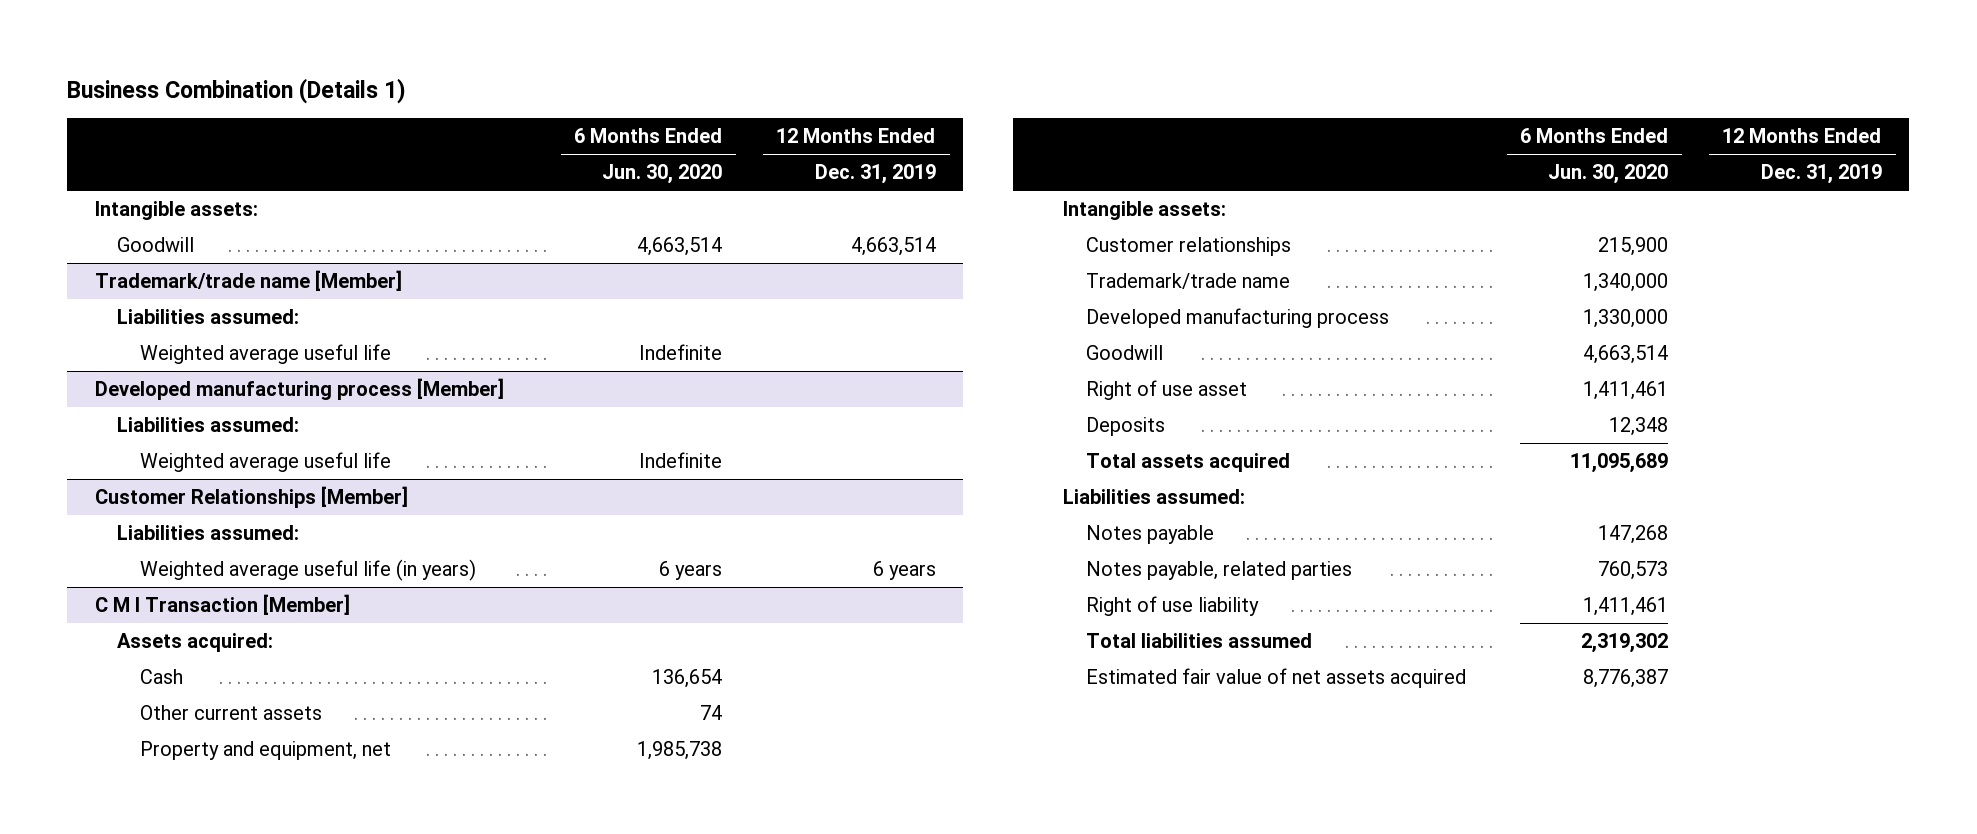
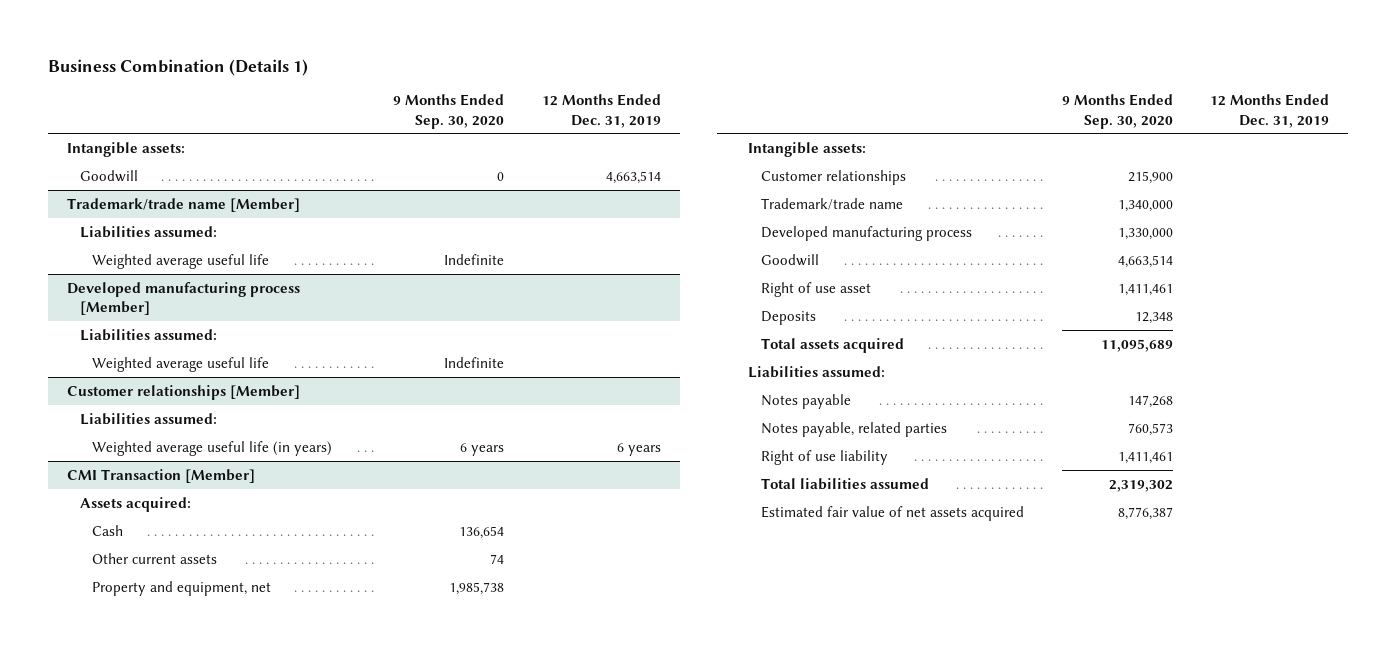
- | 6 Months Ended Jun. 30, 2020 | 12 Months Ended Dec. 31, 2019
+ | 9 Months Ended Sep. 30, 2020 | 12 Months Ended Dec. 31, 2019
- Customer Relationships [Member]
+ Customer relationships [Member]
- C M I Transaction [Member]
- Assets acquired:
- Cash | 136,654 |
- Other current assets | 74 |
- Property and equipment, net | 1,985,738 |
- Intangible assets:
- Customer relationships | 215,900 |
- Trademark/trade name | 1,340,000 |
- Developed manufacturing process | 1,330,000 |
- Goodwill | 4,663,514 |
- Right of use asset | 1,411,461 |
- Deposits | 12,348 |
- Total assets acquired | 11,095,689 |
- Liabilities assumed:
- Notes payable | 147,268 |
- Notes payable, related parties | 760,573 |
- Right of use liability | 1,411,461 |
- Total liabilities assumed | 2,319,302 |
- Estimated fair value of net assets acquired | 8,776,387 |
+ CMI Transaction [Member]
+ Assets acquired:
+ Cash | 136,654 |
+ Other current assets | 74 |
+ Property and equipment, net | 1,985,738 |
+ Intangible assets:
+ Customer relationships | 215,900 |
+ Trademark/trade name | 1,340,000 |
+ Developed manufacturing process | 1,330,000 |
+ Goodwill | 4,663,514 |
+ Right of use asset | 1,411,461 |
+ Deposits | 12,348 |
+ Total assets acquired | 11,095,689 |
+ Liabilities assumed:
+ Notes payable | 147,268 |
+ Notes payable, related parties | 760,573 |
+ Right of use liability | 1,411,461 |
+ Total liabilities assumed | 2,319,302 |
+ Estimated fair value of net assets acquired | 8,776,387 |

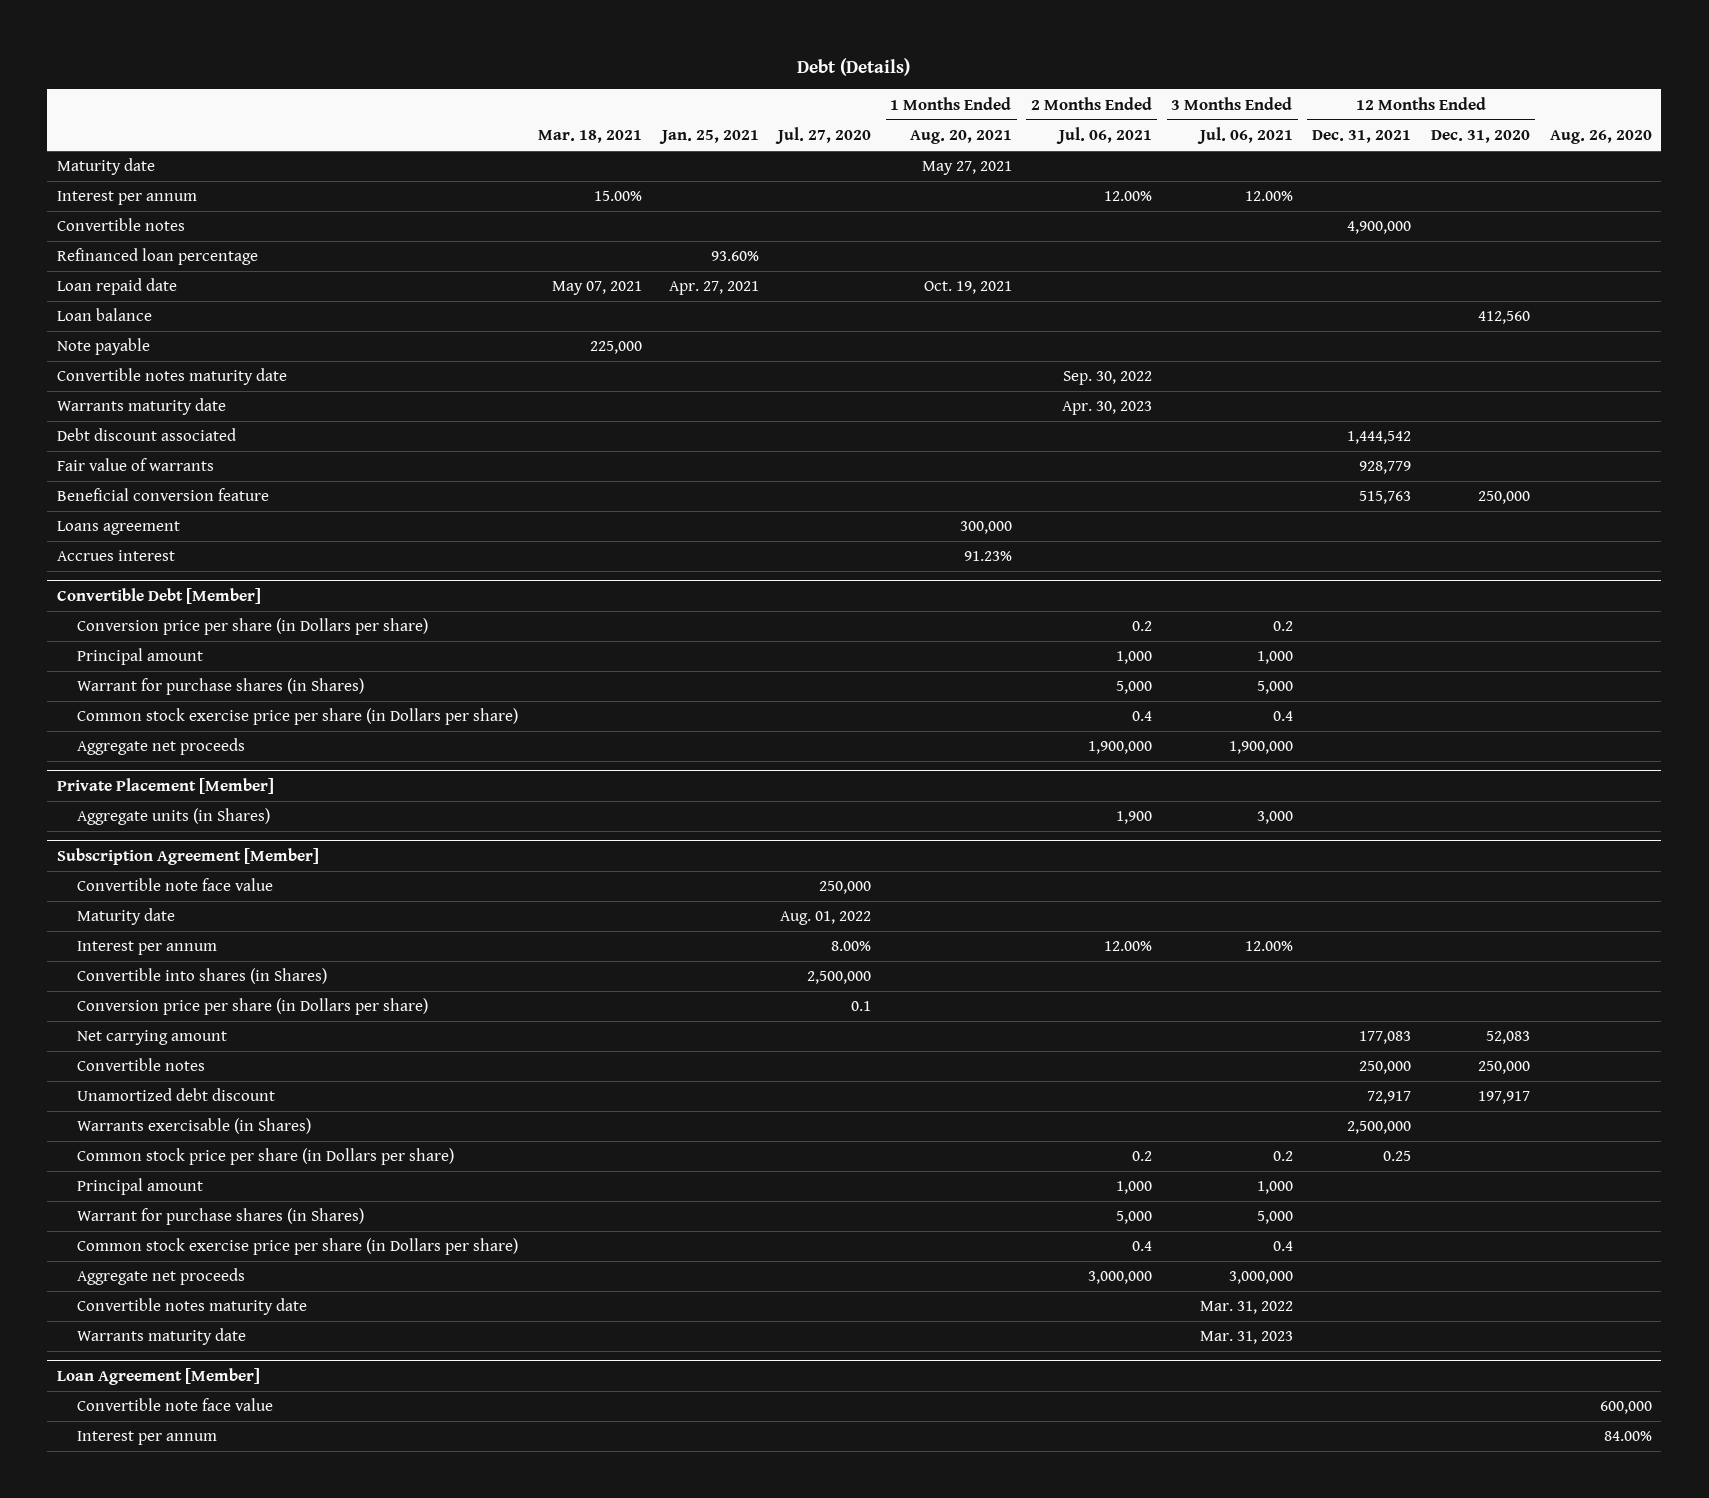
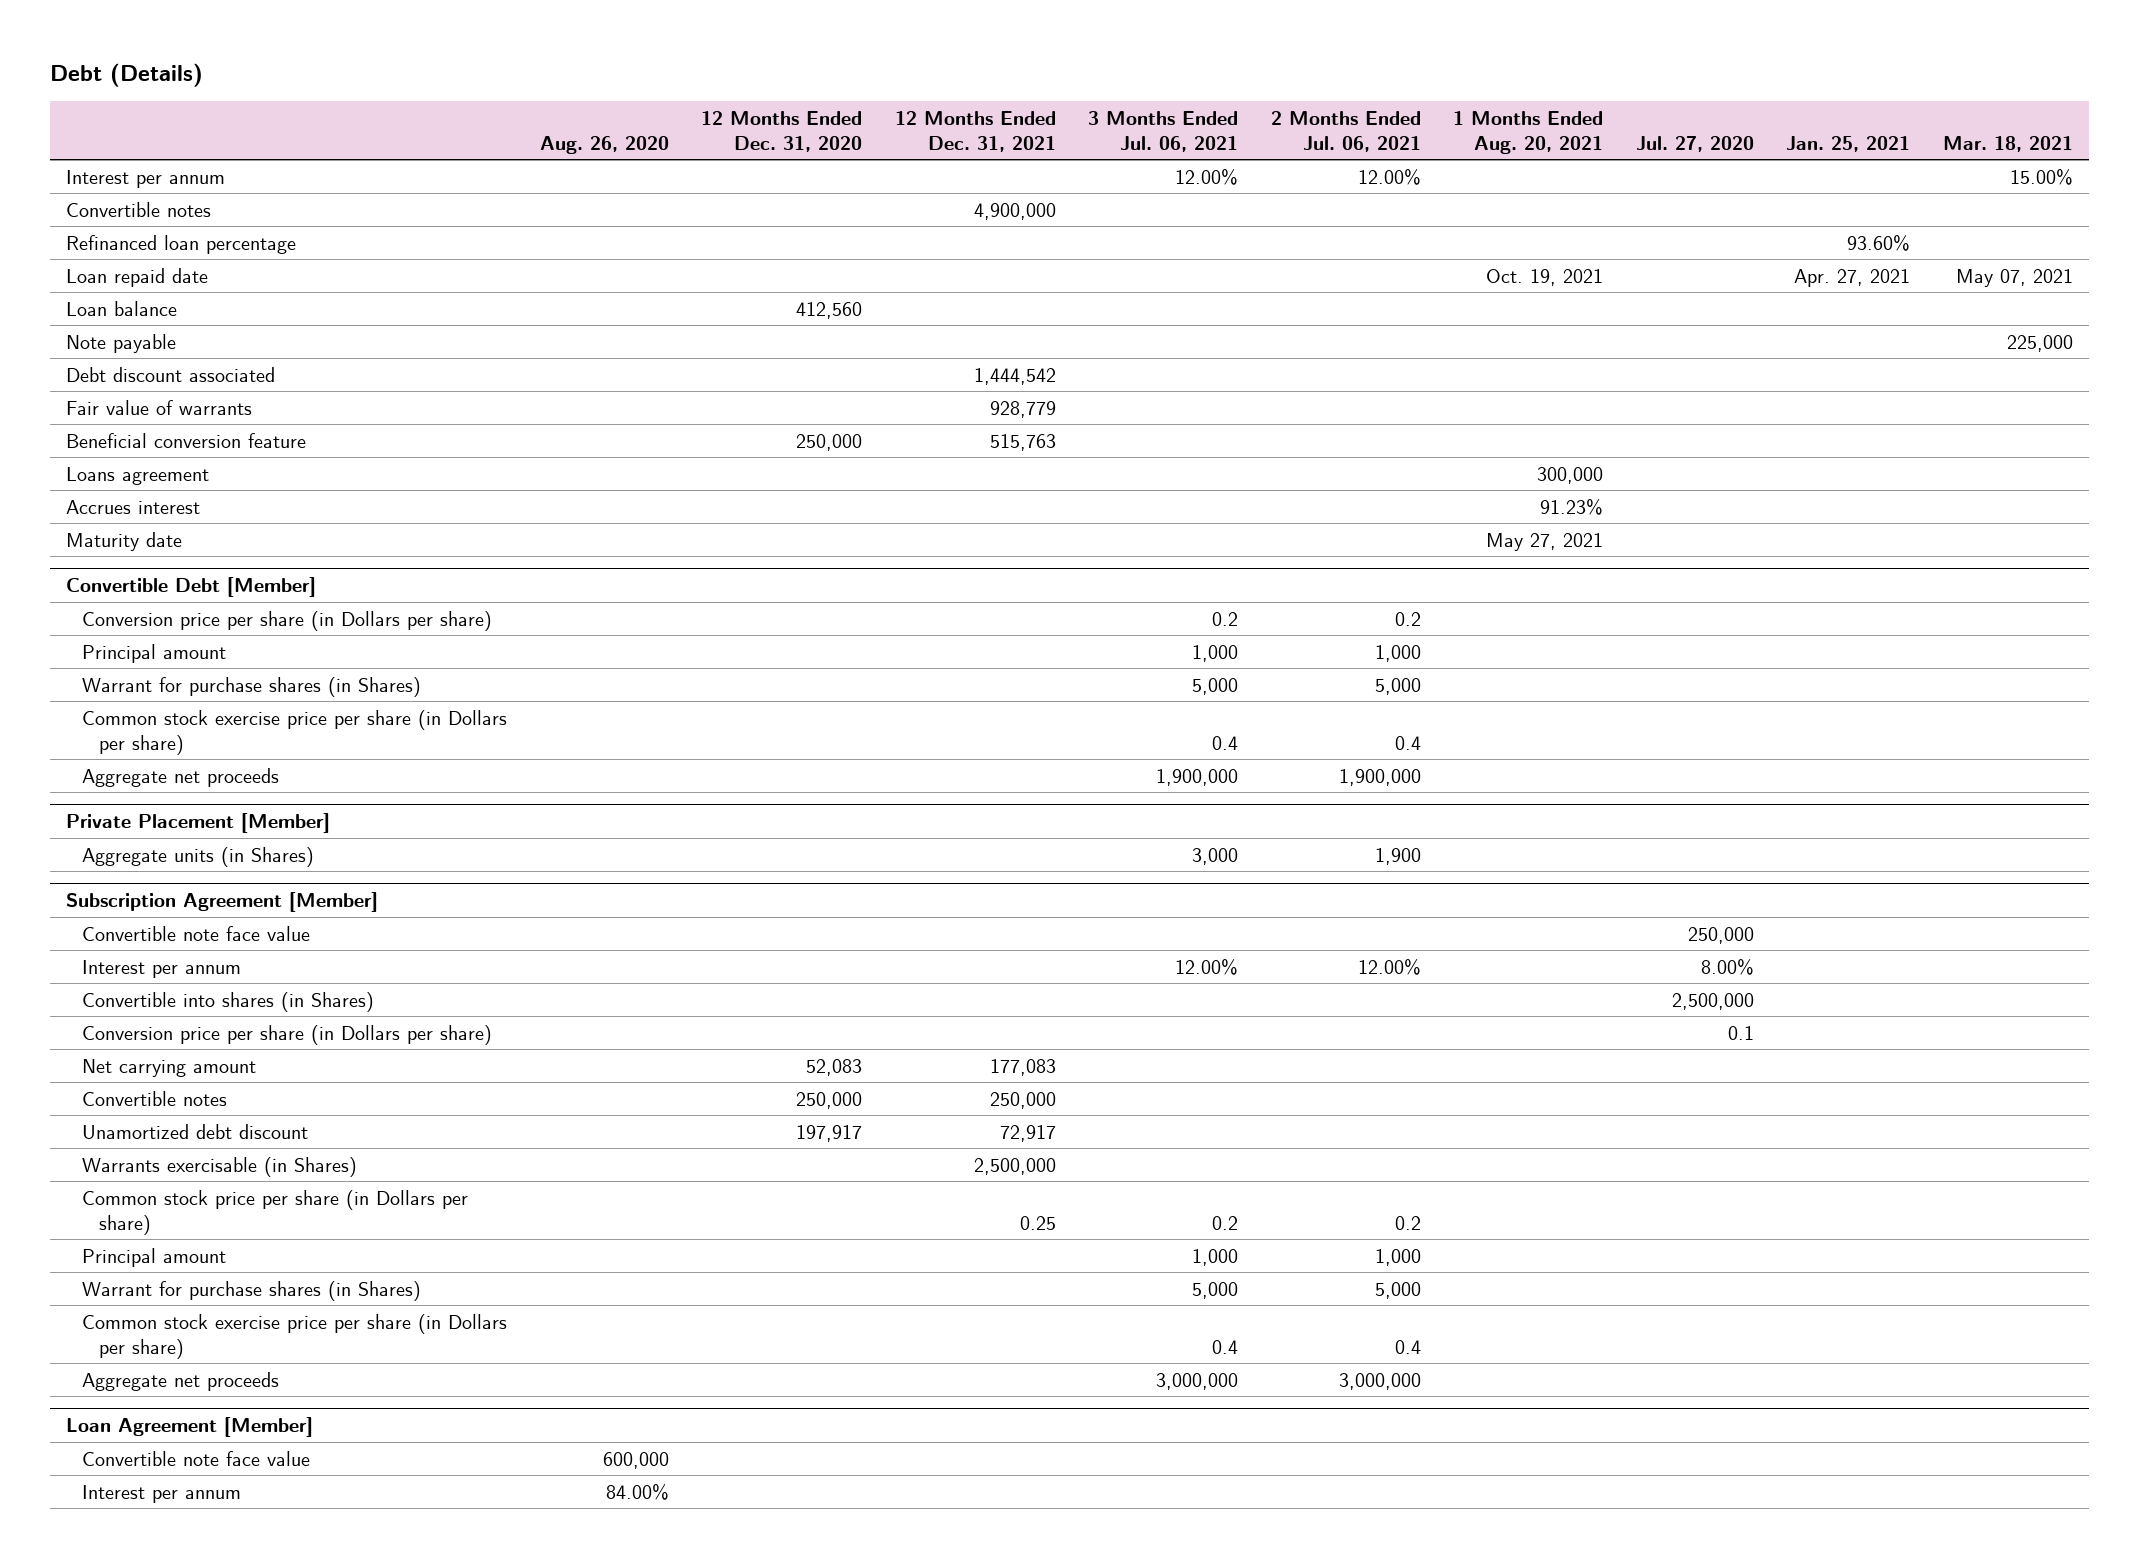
- | Mar. 18, 2021 | Jan. 25, 2021 | Jul. 27, 2020 | 1 Months Ended Aug. 20, 2021 | 2 Months Ended Jul. 06, 2021 | 3 Months Ended Jul. 06, 2021 | 12 Months Ended Dec. 31, 2021 | 12 Months Ended Dec. 31, 2020 | Aug. 26, 2020
+ | Aug. 26, 2020 | 12 Months Ended Dec. 31, 2020 | 12 Months Ended Dec. 31, 2021 | 3 Months Ended Jul. 06, 2021 | 2 Months Ended Jul. 06, 2021 | 1 Months Ended Aug. 20, 2021 | Jul. 27, 2020 | Jan. 25, 2021 | Mar. 18, 2021
- Convertible notes maturity date | | | | | Sep. 30, 2022 | | | |
- Warrants maturity date | | | | | Apr. 30, 2023 | | | |
moved down: Maturity date | | | | | | May 27, 2021 | | |
@ Subscription Agreement [Member]
- Maturity date | | | Aug. 01, 2022 | | | | | |
- Convertible notes maturity date | | | | | | Mar. 31, 2022 | | |
- Warrants maturity date | | | | | | Mar. 31, 2023 | | |

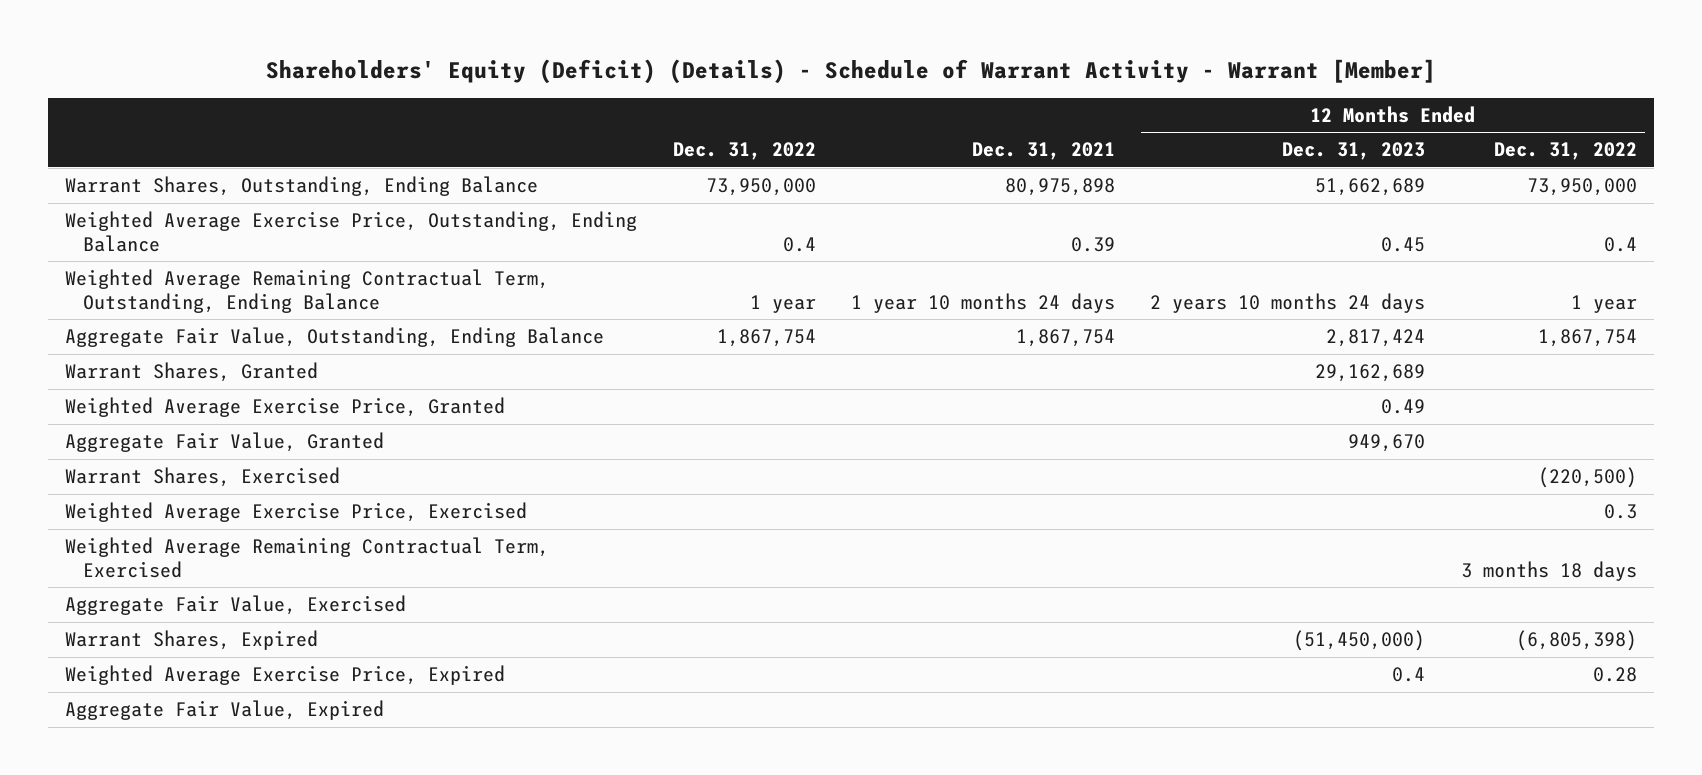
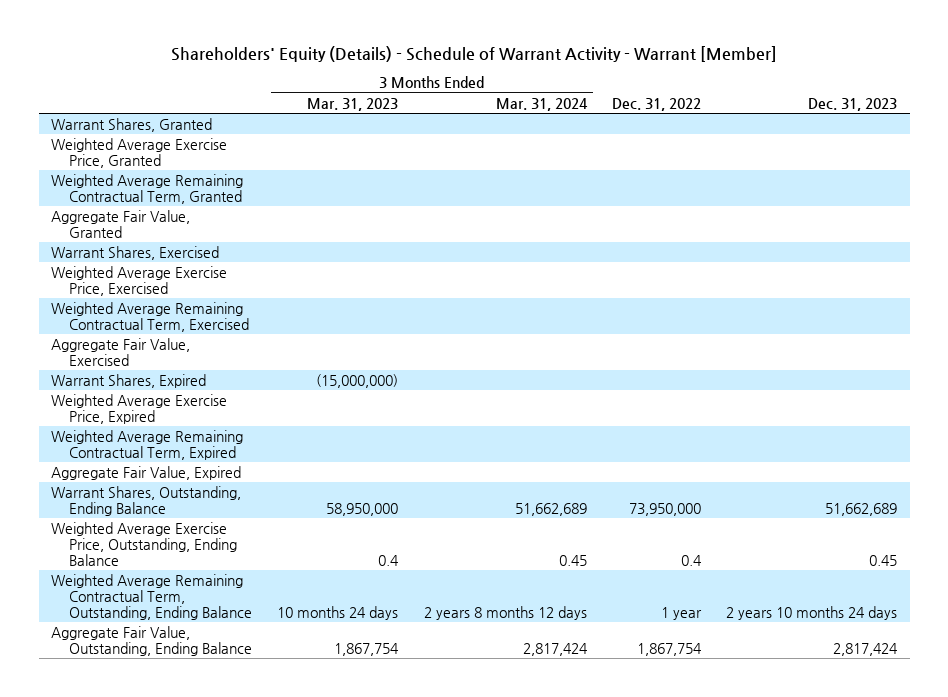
- Shareholders' Equity (Deficit) (Details) - Schedule of Warrant Activity - Warrant [Member]
+ Shareholders' Equity (Details) - Schedule of Warrant Activity - Warrant [Member]
- | Dec. 31, 2022 | Dec. 31, 2021 | 12 Months Ended Dec. 31, 2023 | 12 Months Ended Dec. 31, 2022
+ | 3 Months Ended Mar. 31, 2023 | 3 Months Ended Mar. 31, 2024 | Dec. 31, 2022 | Dec. 31, 2023
+ Weighted Average Remaining Contractual Term, Granted
+ Weighted Average Remaining Contractual Term, Expired
moved down: Warrant Shares, Outstanding, Ending Balance | 58,950,000 | 51,662,689 | 73,950,000 | 51,662,689
moved down: Weighted Average Exercise Price, Outstanding, Ending Balance | 0.4 | 0.45 | 0.4 | 0.45
moved down: Weighted Average Remaining Contractual Term, Outstanding, Ending Balance | 10 months 24 days | 2 years 8 months 12 days | 1 year | 2 years 10 months 24 days
moved down: Aggregate Fair Value, Outstanding, Ending Balance | 1,867,754 | 2,817,424 | 1,867,754 | 2,817,424

